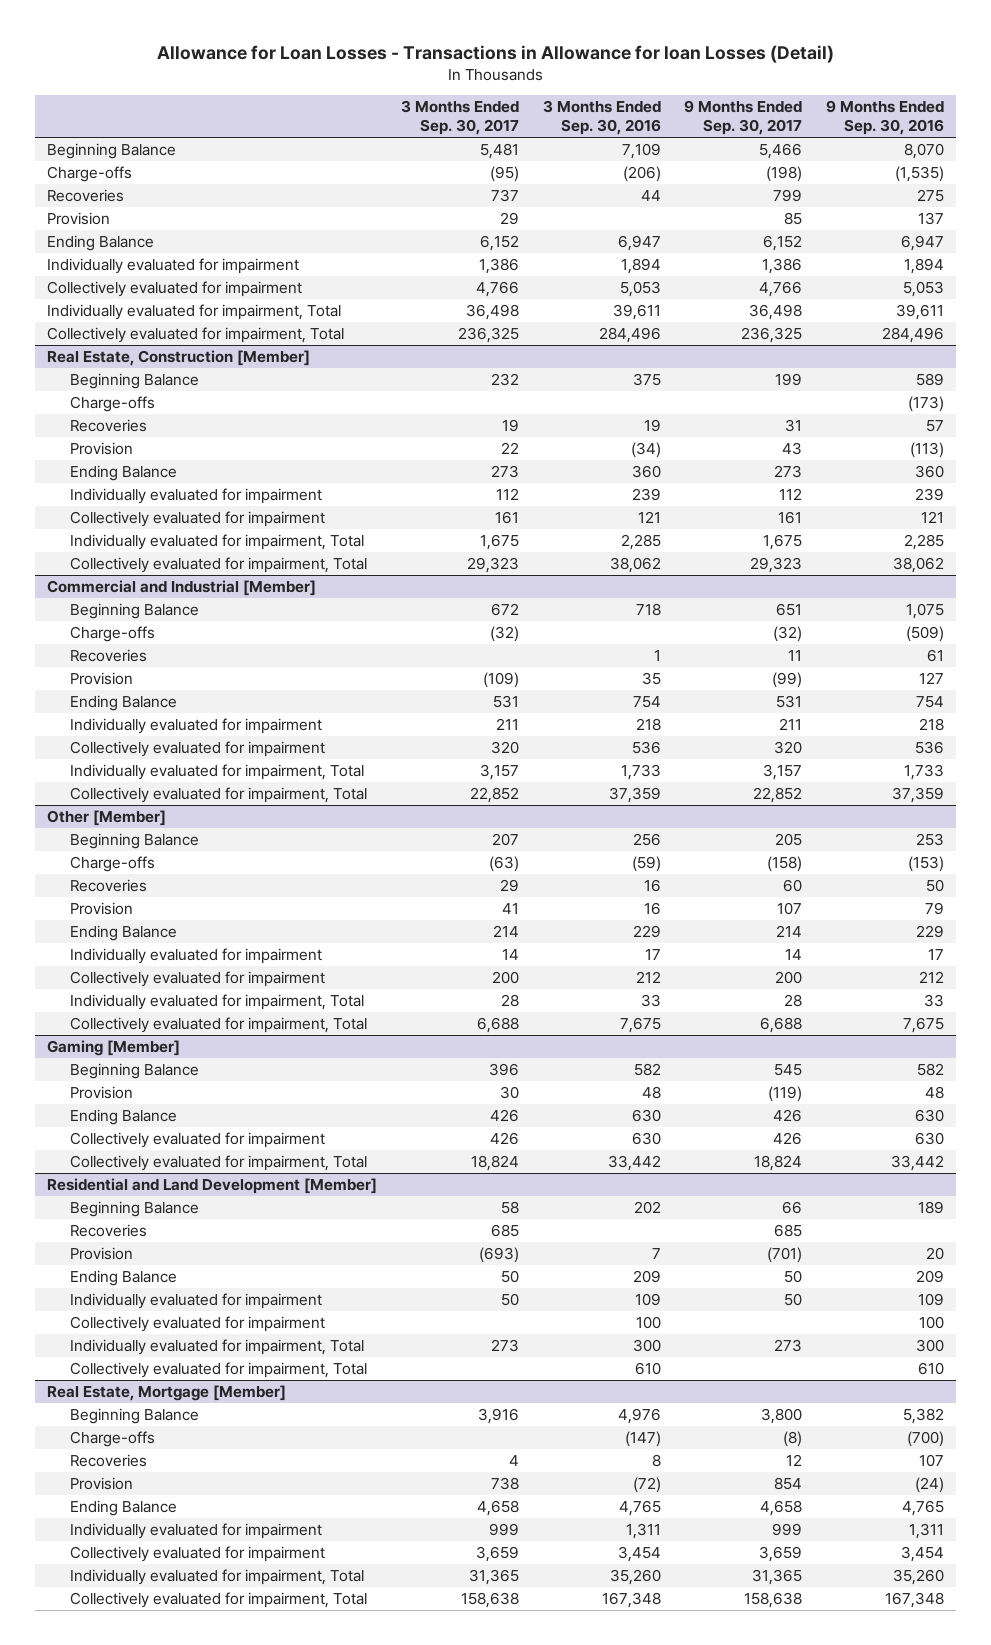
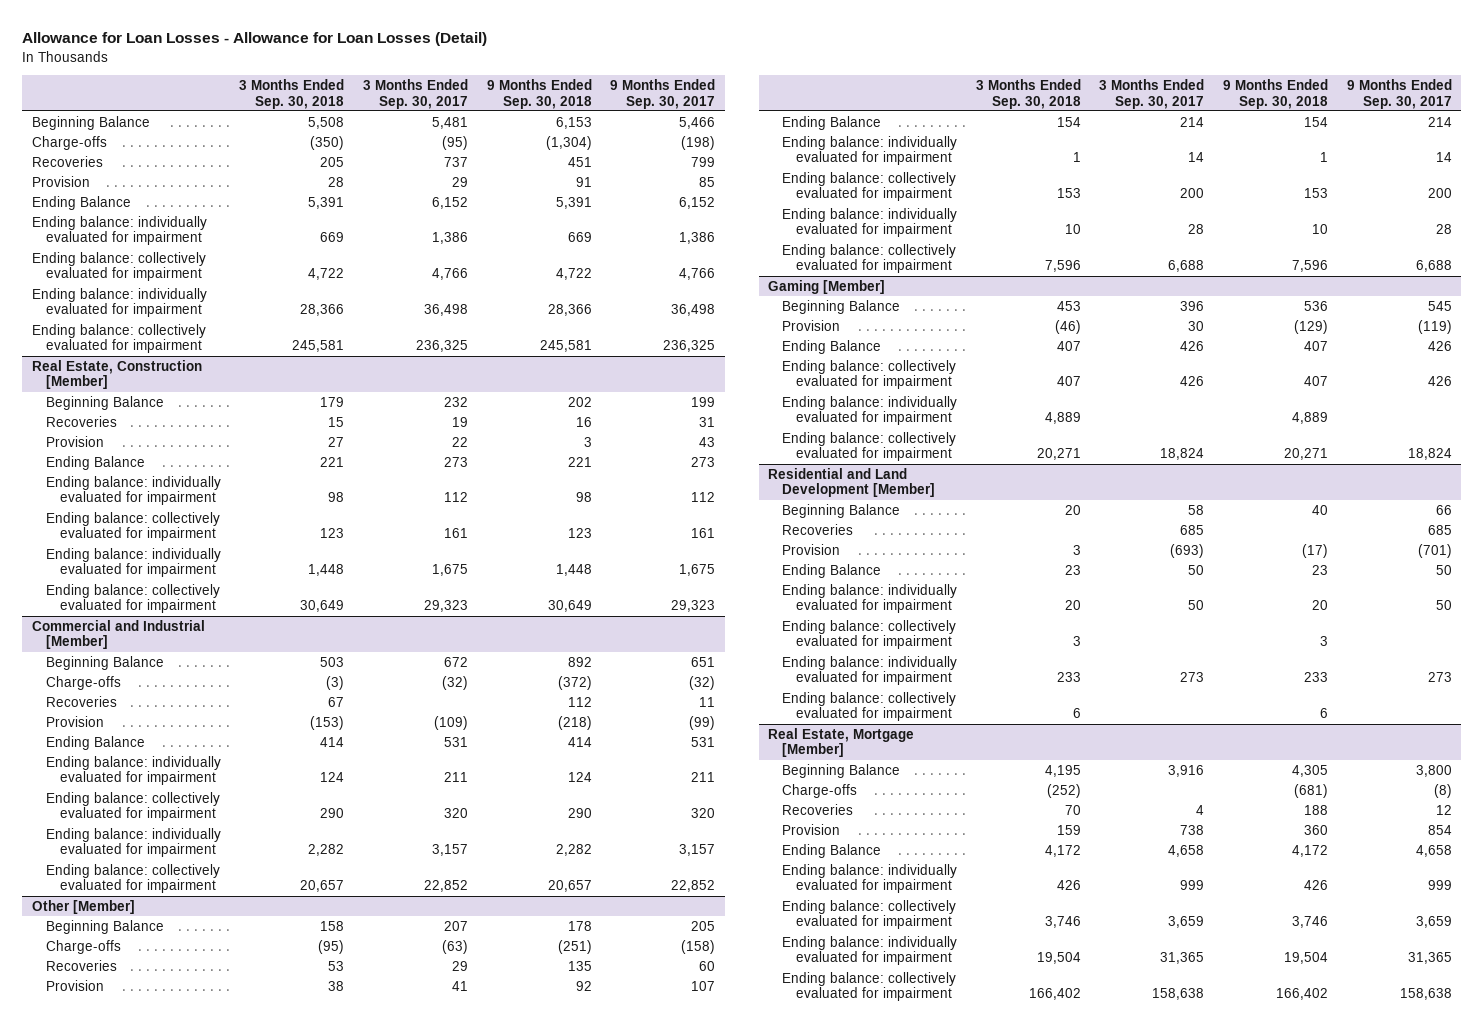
- Allowance for Loan Losses - Transactions in Allowance for loan Losses (Detail)
+ Allowance for Loan Losses - Allowance for Loan Losses (Detail)
- | 3 Months Ended Sep. 30, 2017 | 3 Months Ended Sep. 30, 2016 | 9 Months Ended Sep. 30, 2017 | 9 Months Ended Sep. 30, 2016
+ | 3 Months Ended Sep. 30, 2018 | 3 Months Ended Sep. 30, 2017 | 9 Months Ended Sep. 30, 2018 | 9 Months Ended Sep. 30, 2017
- Individually evaluated for impairment | 1,386 | 1,894 | 1,386 | 1,894
- Collectively evaluated for impairment | 4,766 | 5,053 | 4,766 | 5,053
- Individually evaluated for impairment, Total | 36,498 | 39,611 | 36,498 | 39,611
- Collectively evaluated for impairment, Total | 236,325 | 284,496 | 236,325 | 284,496
+ Ending balance: individually evaluated for impairment | 669 | 1,386 | 669 | 1,386
+ Ending balance: collectively evaluated for impairment | 4,722 | 4,766 | 4,722 | 4,766
+ Ending balance: individually evaluated for impairment | 28,366 | 36,498 | 28,366 | 36,498
+ Ending balance: collectively evaluated for impairment | 245,581 | 236,325 | 245,581 | 236,325
@ Real Estate, Construction [Member]
- Charge-offs | | | | (173)
- Individually evaluated for impairment | 112 | 239 | 112 | 239
- Collectively evaluated for impairment | 161 | 121 | 161 | 121
- Individually evaluated for impairment, Total | 1,675 | 2,285 | 1,675 | 2,285
- Collectively evaluated for impairment, Total | 29,323 | 38,062 | 29,323 | 38,062
+ Ending balance: individually evaluated for impairment | 98 | 112 | 98 | 112
+ Ending balance: collectively evaluated for impairment | 123 | 161 | 123 | 161
+ Ending balance: individually evaluated for impairment | 1,448 | 1,675 | 1,448 | 1,675
+ Ending balance: collectively evaluated for impairment | 30,649 | 29,323 | 30,649 | 29,323
@ Commercial and Industrial [Member]
- Individually evaluated for impairment | 211 | 218 | 211 | 218
- Collectively evaluated for impairment | 320 | 536 | 320 | 536
- Individually evaluated for impairment, Total | 3,157 | 1,733 | 3,157 | 1,733
- Collectively evaluated for impairment, Total | 22,852 | 37,359 | 22,852 | 37,359
+ Ending balance: individually evaluated for impairment | 124 | 211 | 124 | 211
+ Ending balance: collectively evaluated for impairment | 290 | 320 | 290 | 320
+ Ending balance: individually evaluated for impairment | 2,282 | 3,157 | 2,282 | 3,157
+ Ending balance: collectively evaluated for impairment | 20,657 | 22,852 | 20,657 | 22,852
@ Other [Member]
- Individually evaluated for impairment | 14 | 17 | 14 | 17
- Collectively evaluated for impairment | 200 | 212 | 200 | 212
- Individually evaluated for impairment, Total | 28 | 33 | 28 | 33
- Collectively evaluated for impairment, Total | 6,688 | 7,675 | 6,688 | 7,675
+ Ending balance: individually evaluated for impairment | 1 | 14 | 1 | 14
+ Ending balance: collectively evaluated for impairment | 153 | 200 | 153 | 200
+ Ending balance: individually evaluated for impairment | 10 | 28 | 10 | 28
+ Ending balance: collectively evaluated for impairment | 7,596 | 6,688 | 7,596 | 6,688
@ Gaming [Member]
- Collectively evaluated for impairment | 426 | 630 | 426 | 630
- Collectively evaluated for impairment, Total | 18,824 | 33,442 | 18,824 | 33,442
+ Ending balance: collectively evaluated for impairment | 407 | 426 | 407 | 426
+ Ending balance: individually evaluated for impairment | 4,889 | | 4,889 |
+ Ending balance: collectively evaluated for impairment | 20,271 | 18,824 | 20,271 | 18,824
@ Residential and Land Development [Member]
- Individually evaluated for impairment | 50 | 109 | 50 | 109
- Collectively evaluated for impairment | | 100 | | 100
- Individually evaluated for impairment, Total | 273 | 300 | 273 | 300
- Collectively evaluated for impairment, Total | | 610 | | 610
+ Ending balance: individually evaluated for impairment | 20 | 50 | 20 | 50
+ Ending balance: collectively evaluated for impairment | 3 | | 3 |
+ Ending balance: individually evaluated for impairment | 233 | 273 | 233 | 273
+ Ending balance: collectively evaluated for impairment | 6 | | 6 |
@ Real Estate, Mortgage [Member]
- Individually evaluated for impairment | 999 | 1,311 | 999 | 1,311
- Collectively evaluated for impairment | 3,659 | 3,454 | 3,659 | 3,454
- Individually evaluated for impairment, Total | 31,365 | 35,260 | 31,365 | 35,260
- Collectively evaluated for impairment, Total | 158,638 | 167,348 | 158,638 | 167,348
+ Ending balance: individually evaluated for impairment | 426 | 999 | 426 | 999
+ Ending balance: collectively evaluated for impairment | 3,746 | 3,659 | 3,746 | 3,659
+ Ending balance: individually evaluated for impairment | 19,504 | 31,365 | 19,504 | 31,365
+ Ending balance: collectively evaluated for impairment | 166,402 | 158,638 | 166,402 | 158,638

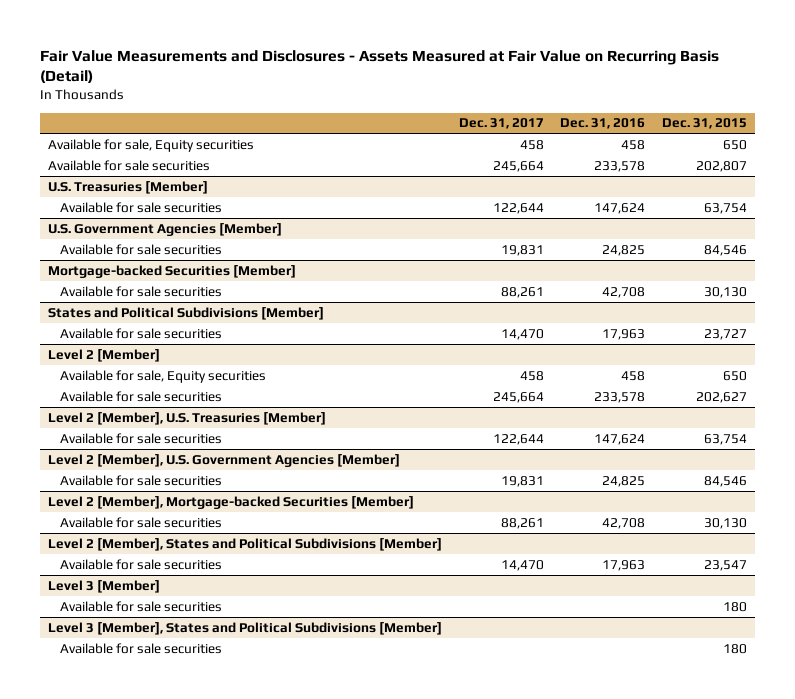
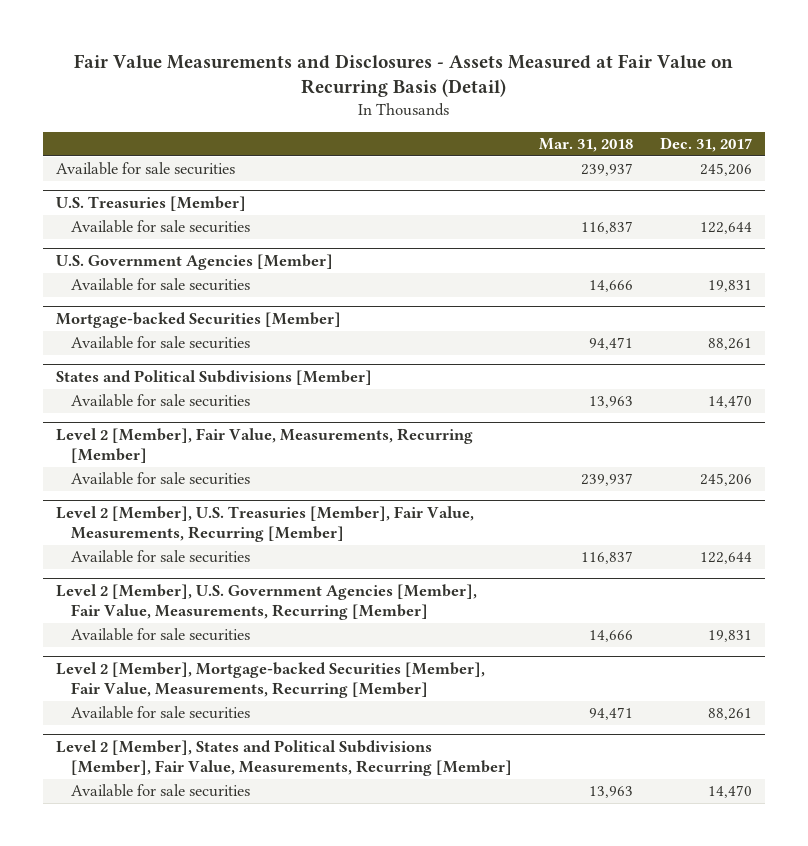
- | Dec. 31, 2017 | Dec. 31, 2016 | Dec. 31, 2015
+ | Mar. 31, 2018 | Dec. 31, 2017
- Available for sale, Equity securities | 458 | 458 | 650
- Available for sale securities | 245,664 | 233,578 | 202,807
+ Available for sale securities | 239,937 | 245,206
- Level 2 [Member]
- Available for sale, Equity securities | 458 | 458 | 650
- Available for sale securities | 245,664 | 233,578 | 202,627
- Level 2 [Member], U.S. Treasuries [Member]
+ Level 2 [Member], Fair Value, Measurements, Recurring [Member]
+ Available for sale securities | 239,937 | 245,206
+ Level 2 [Member], U.S. Treasuries [Member], Fair Value, Measurements, Recurring [Member]
- Level 2 [Member], U.S. Government Agencies [Member]
+ Level 2 [Member], U.S. Government Agencies [Member], Fair Value, Measurements, Recurring [Member]
- Level 2 [Member], Mortgage-backed Securities [Member]
+ Level 2 [Member], Mortgage-backed Securities [Member], Fair Value, Measurements, Recurring [Member]
- Level 2 [Member], States and Political Subdivisions [Member]
+ Level 2 [Member], States and Political Subdivisions [Member], Fair Value, Measurements, Recurring [Member]
- Level 3 [Member]
- Available for sale securities | | | 180
- Level 3 [Member], States and Political Subdivisions [Member]
- Available for sale securities | | | 180

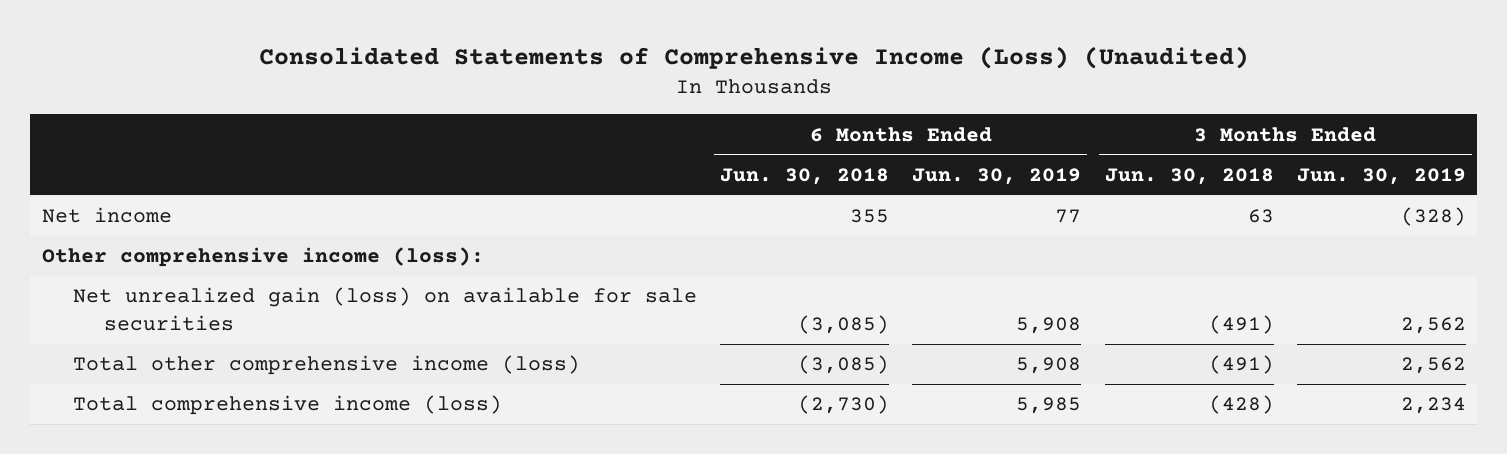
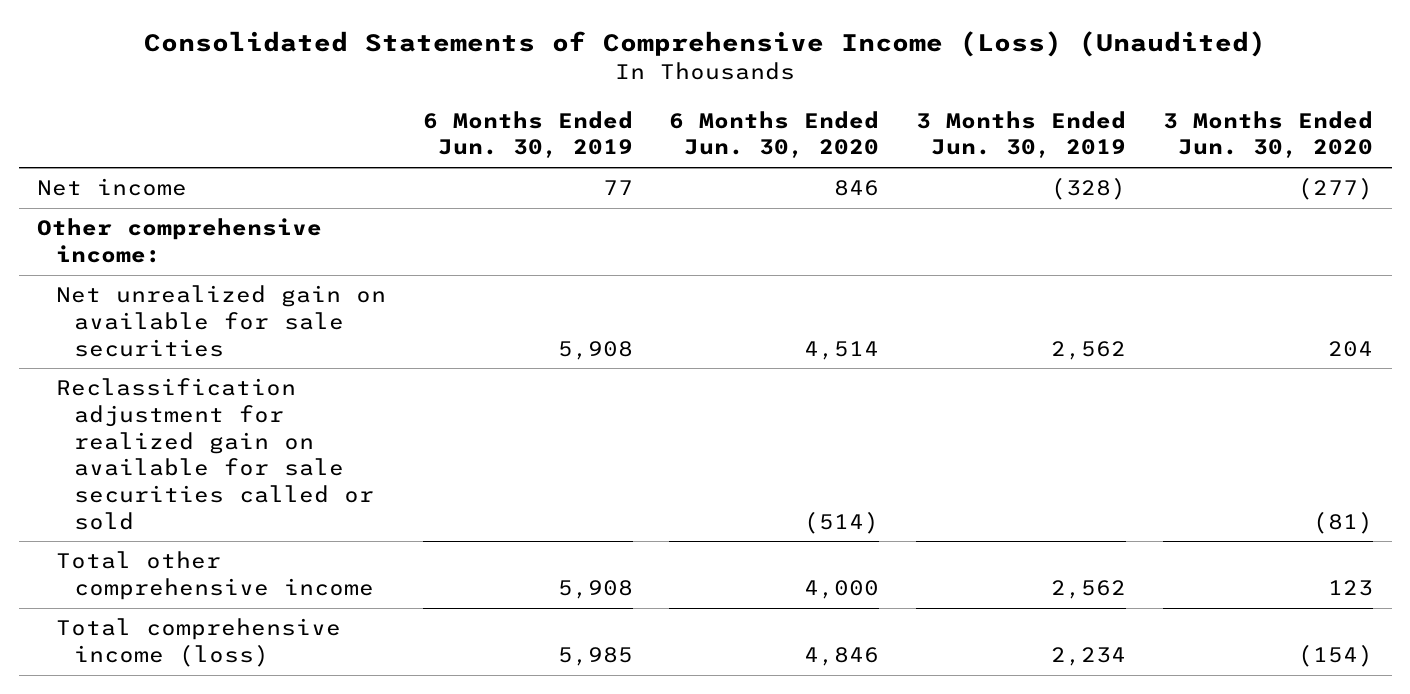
- | 6 Months Ended Jun. 30, 2018 | 6 Months Ended Jun. 30, 2019 | 3 Months Ended Jun. 30, 2018 | 3 Months Ended Jun. 30, 2019
+ | 6 Months Ended Jun. 30, 2019 | 6 Months Ended Jun. 30, 2020 | 3 Months Ended Jun. 30, 2019 | 3 Months Ended Jun. 30, 2020
- Other comprehensive income (loss):
- Net unrealized gain (loss) on available for sale securities | (3,085) | 5,908 | (491) | 2,562
- Total other comprehensive income (loss) | (3,085) | 5,908 | (491) | 2,562
+ Other comprehensive income:
+ Net unrealized gain on available for sale securities | 5,908 | 4,514 | 2,562 | 204
+ Reclassification adjustment for realized gain on available for sale securities called or sold | | (514) | | (81)
+ Total other comprehensive income | 5,908 | 4,000 | 2,562 | 123

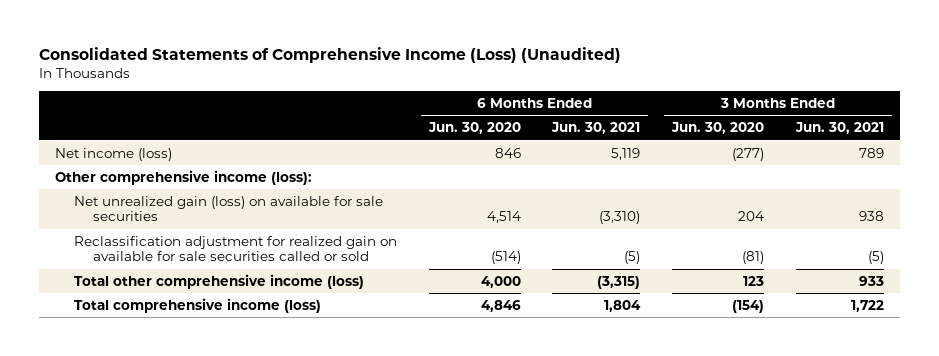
- | 6 Months Ended Jun. 30, 2019 | 6 Months Ended Jun. 30, 2020 | 3 Months Ended Jun. 30, 2019 | 3 Months Ended Jun. 30, 2020
+ | 6 Months Ended Jun. 30, 2020 | 6 Months Ended Jun. 30, 2021 | 3 Months Ended Jun. 30, 2020 | 3 Months Ended Jun. 30, 2021
- Net income | 77 | 846 | (328) | (277)
- Other comprehensive income:
- Net unrealized gain on available for sale securities | 5,908 | 4,514 | 2,562 | 204
+ Net income (loss) | 846 | 5,119 | (277) | 789
+ Other comprehensive income (loss):
+ Net unrealized gain (loss) on available for sale securities | 4,514 | (3,310) | 204 | 938
- Total other comprehensive income | 5,908 | 4,000 | 2,562 | 123
+ Total other comprehensive income (loss) | 4,000 | (3,315) | 123 | 933

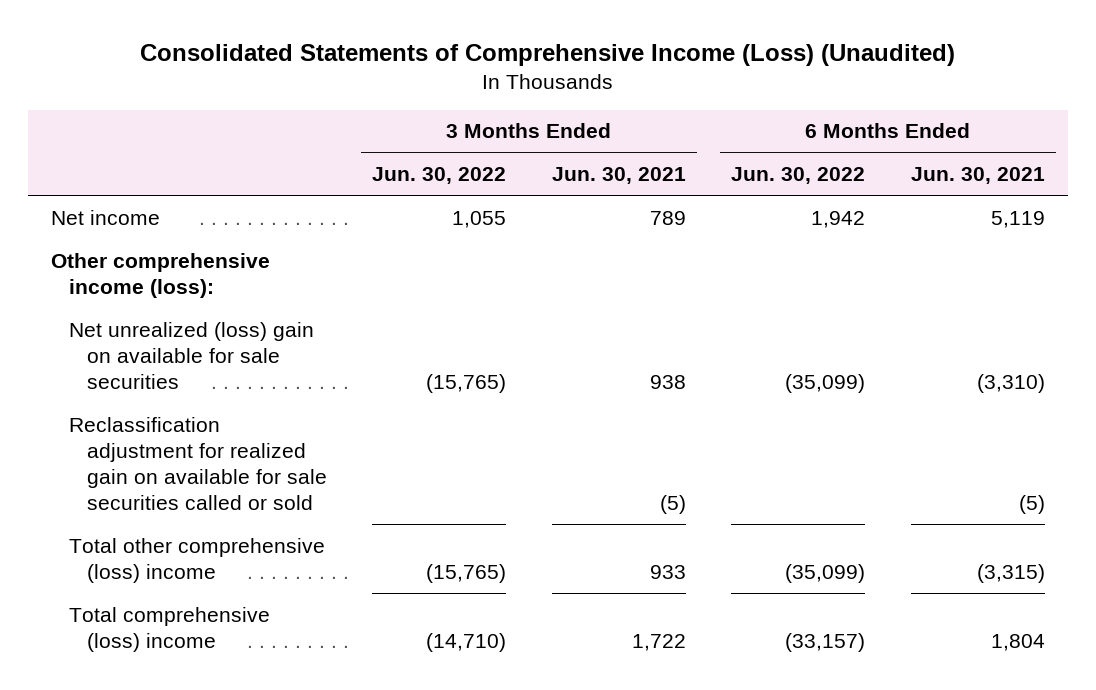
- | 6 Months Ended Jun. 30, 2020 | 6 Months Ended Jun. 30, 2021 | 3 Months Ended Jun. 30, 2020 | 3 Months Ended Jun. 30, 2021
+ | 3 Months Ended Jun. 30, 2022 | 3 Months Ended Jun. 30, 2021 | 6 Months Ended Jun. 30, 2022 | 6 Months Ended Jun. 30, 2021
- Net income (loss) | 846 | 5,119 | (277) | 789
+ Net income | 1,055 | 789 | 1,942 | 5,119
- Net unrealized gain (loss) on available for sale securities | 4,514 | (3,310) | 204 | 938
+ Net unrealized (loss) gain on available for sale securities | (15,765) | 938 | (35,099) | (3,310)
- Total other comprehensive income (loss) | 4,000 | (3,315) | 123 | 933
- Total comprehensive income (loss) | 4,846 | 1,804 | (154) | 1,722
+ Total other comprehensive (loss) income | (15,765) | 933 | (35,099) | (3,315)
+ Total comprehensive (loss) income | (14,710) | 1,722 | (33,157) | 1,804

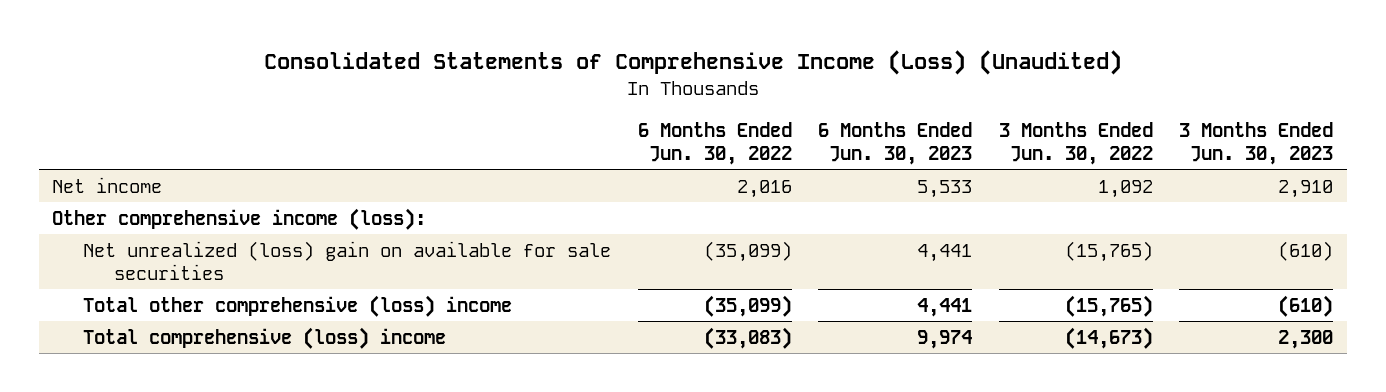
- | 3 Months Ended Jun. 30, 2022 | 3 Months Ended Jun. 30, 2021 | 6 Months Ended Jun. 30, 2022 | 6 Months Ended Jun. 30, 2021
+ | 6 Months Ended Jun. 30, 2022 | 6 Months Ended Jun. 30, 2023 | 3 Months Ended Jun. 30, 2022 | 3 Months Ended Jun. 30, 2023
- Net income | 1,055 | 789 | 1,942 | 5,119
+ Net income | 2,016 | 5,533 | 1,092 | 2,910
- Reclassification adjustment for realized gain on available for sale securities called or sold | | (5) | | (5)
- Total comprehensive (loss) income | (14,710) | 1,722 | (33,157) | 1,804
+ Total comprehensive (loss) income | (33,083) | 9,974 | (14,673) | 2,300

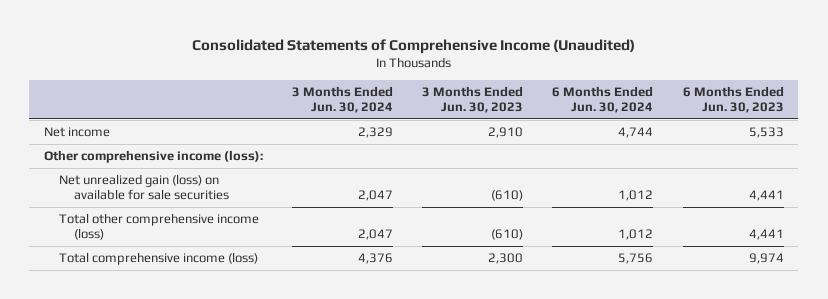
- Consolidated Statements of Comprehensive Income (Loss) (Unaudited)
+ Consolidated Statements of Comprehensive Income (Unaudited)
- | 6 Months Ended Jun. 30, 2022 | 6 Months Ended Jun. 30, 2023 | 3 Months Ended Jun. 30, 2022 | 3 Months Ended Jun. 30, 2023
+ | 3 Months Ended Jun. 30, 2024 | 3 Months Ended Jun. 30, 2023 | 6 Months Ended Jun. 30, 2024 | 6 Months Ended Jun. 30, 2023
- Net unrealized (loss) gain on available for sale securities | (35,099) | 4,441 | (15,765) | (610)
- Total other comprehensive (loss) income | (35,099) | 4,441 | (15,765) | (610)
- Total comprehensive (loss) income | (33,083) | 9,974 | (14,673) | 2,300
+ Net unrealized gain (loss) on available for sale securities | 2,047 | (610) | 1,012 | 4,441
+ Total other comprehensive income (loss) | 2,047 | (610) | 1,012 | 4,441
+ Total comprehensive income (loss) | 4,376 | 2,300 | 5,756 | 9,974

